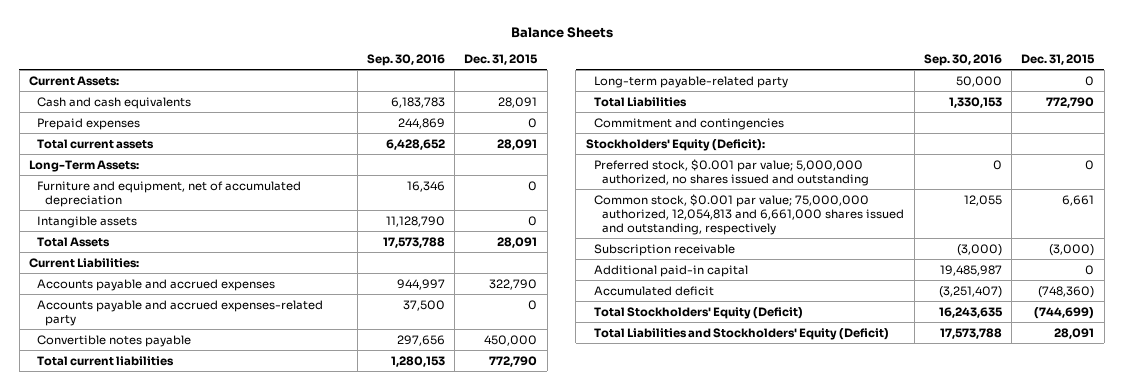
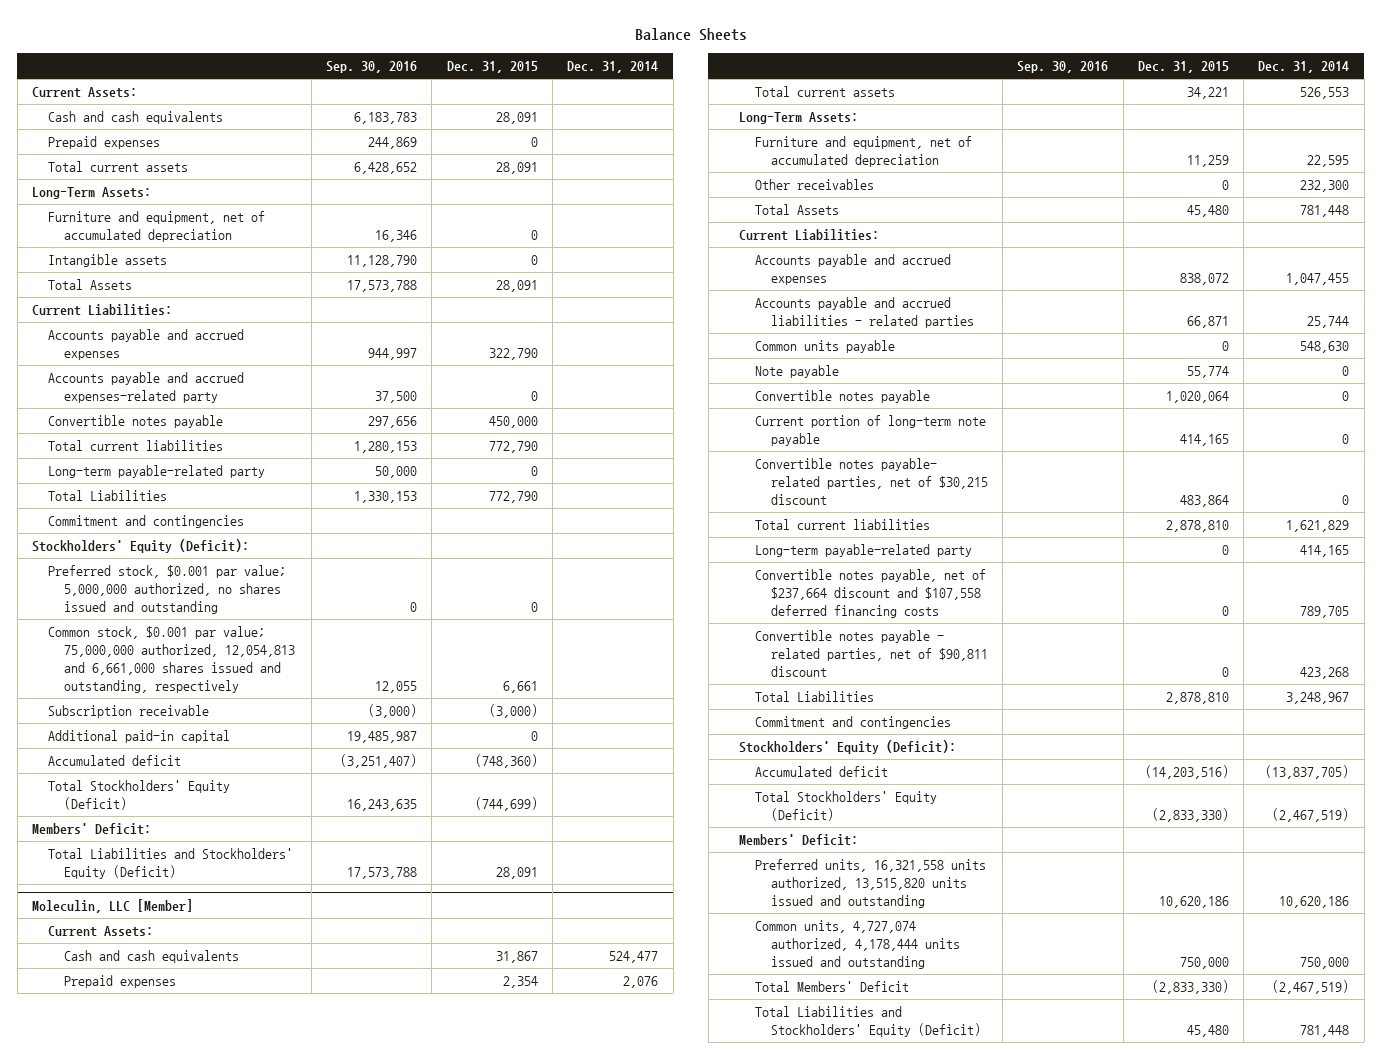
- | Sep. 30, 2016 | Dec. 31, 2015
+ | Sep. 30, 2016 | Dec. 31, 2015 | Dec. 31, 2014
+ Members' Deficit:
+ Moleculin, LLC [Member]
+ Current Assets:
+ Cash and cash equivalents | | 31,867 | 524,477
+ Prepaid expenses | | 2,354 | 2,076
+ Total current assets | | 34,221 | 526,553
+ Long-Term Assets:
+ Furniture and equipment, net of accumulated depreciation | | 11,259 | 22,595
+ Other receivables | | 0 | 232,300
+ Total Assets | | 45,480 | 781,448
+ Current Liabilities:
+ Accounts payable and accrued expenses | | 838,072 | 1,047,455
+ Accounts payable and accrued liabilities - related parties | | 66,871 | 25,744
+ Common units payable | | 0 | 548,630
+ Note payable | | 55,774 | 0
+ Convertible notes payable | | 1,020,064 | 0
+ Current portion of long-term note payable | | 414,165 | 0
+ Convertible notes payable- related parties, net of $30,215 discount | | 483,864 | 0
+ Total current liabilities | | 2,878,810 | 1,621,829
+ Long-term payable-related party | | 0 | 414,165
+ Convertible notes payable, net of $237,664 discount and $107,558 deferred financing costs | | 0 | 789,705
+ Convertible notes payable - related parties, net of $90,811 discount | | 0 | 423,268
+ Total Liabilities | | 2,878,810 | 3,248,967
+ Commitment and contingencies
+ Stockholders' Equity (Deficit):
+ Accumulated deficit | | (14,203,516) | (13,837,705)
+ Total Stockholders' Equity (Deficit) | | (2,833,330) | (2,467,519)
+ Members' Deficit:
+ Preferred units, 16,321,558 units authorized, 13,515,820 units issued and outstanding | | 10,620,186 | 10,620,186
+ Common units, 4,727,074 authorized, 4,178,444 units issued and outstanding | | 750,000 | 750,000
+ Total Members' Deficit | | (2,833,330) | (2,467,519)
+ Total Liabilities and Stockholders' Equity (Deficit) | | 45,480 | 781,448

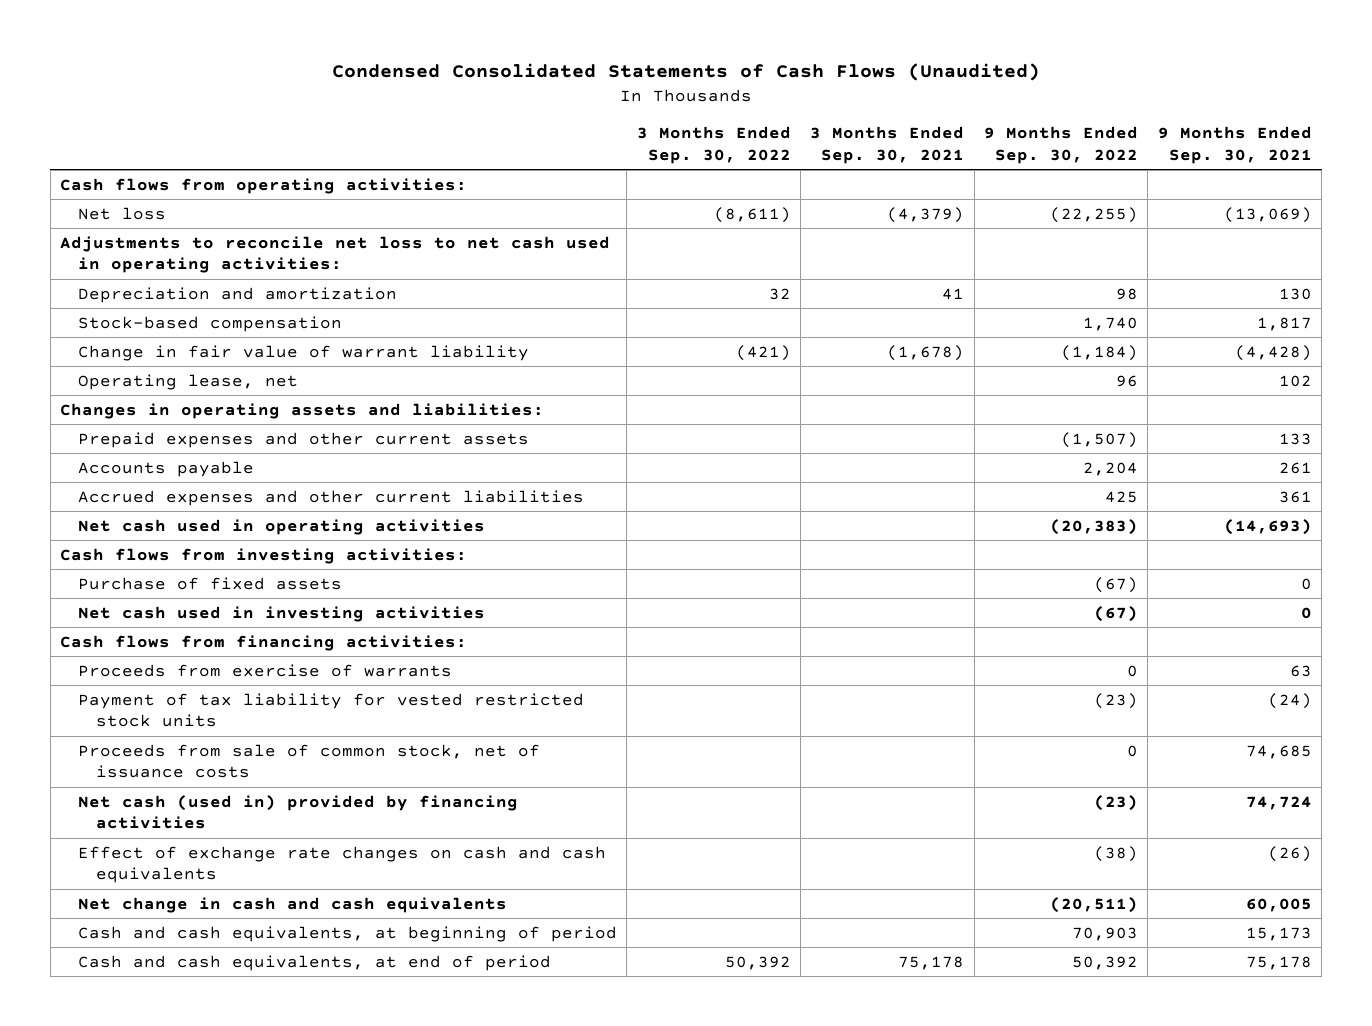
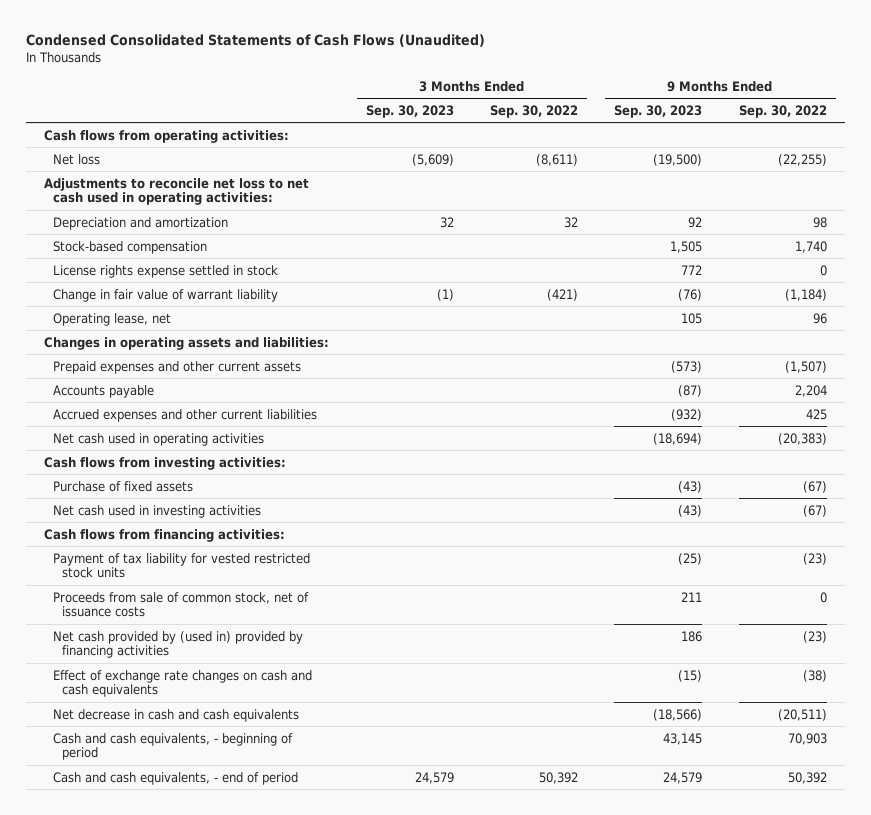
- | 3 Months Ended Sep. 30, 2022 | 3 Months Ended Sep. 30, 2021 | 9 Months Ended Sep. 30, 2022 | 9 Months Ended Sep. 30, 2021
+ | 3 Months Ended Sep. 30, 2023 | 3 Months Ended Sep. 30, 2022 | 9 Months Ended Sep. 30, 2023 | 9 Months Ended Sep. 30, 2022
+ License rights expense settled in stock | | | 772 | 0
- Proceeds from exercise of warrants | | | 0 | 63
- Net cash (used in) provided by financing activities | | | (23) | 74,724
+ Net cash provided by (used in) provided by financing activities | | | 186 | (23)
- Net change in cash and cash equivalents | | | (20,511) | 60,005
- Cash and cash equivalents, at beginning of period | | | 70,903 | 15,173
- Cash and cash equivalents, at end of period | 50,392 | 75,178 | 50,392 | 75,178
+ Net decrease in cash and cash equivalents | | | (18,566) | (20,511)
+ Cash and cash equivalents, - beginning of period | | | 43,145 | 70,903
+ Cash and cash equivalents, - end of period | 24,579 | 50,392 | 24,579 | 50,392

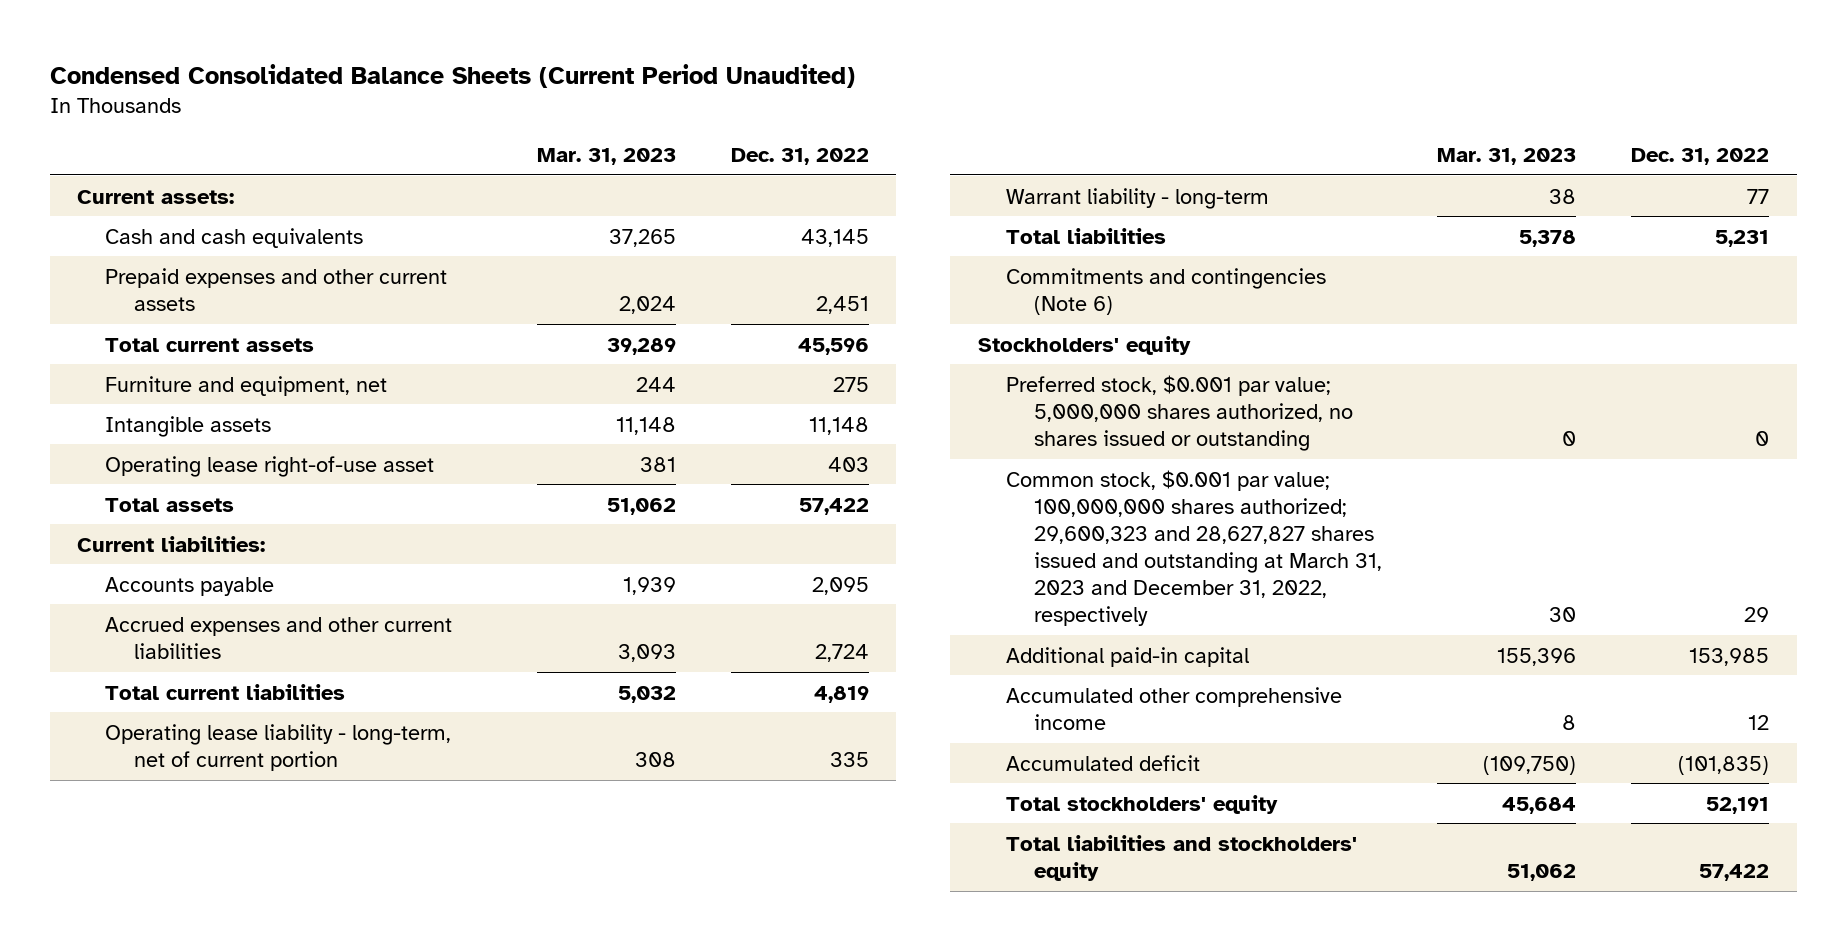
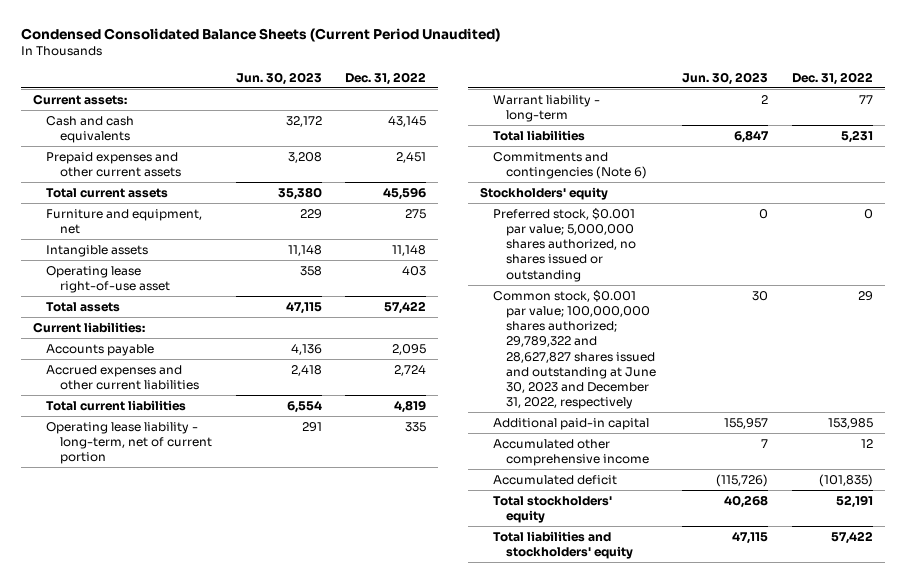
- | Mar. 31, 2023 | Dec. 31, 2022
+ | Jun. 30, 2023 | Dec. 31, 2022
- Common stock, $0.001 par value; 100,000,000 shares authorized; 29,600,323 and 28,627,827 shares issued and outstanding at March 31, 2023 and December 31, 2022, respectively | 30 | 29
+ Common stock, $0.001 par value; 100,000,000 shares authorized; 29,789,322 and 28,627,827 shares issued and outstanding at June 30, 2023 and December 31, 2022, respectively | 30 | 29

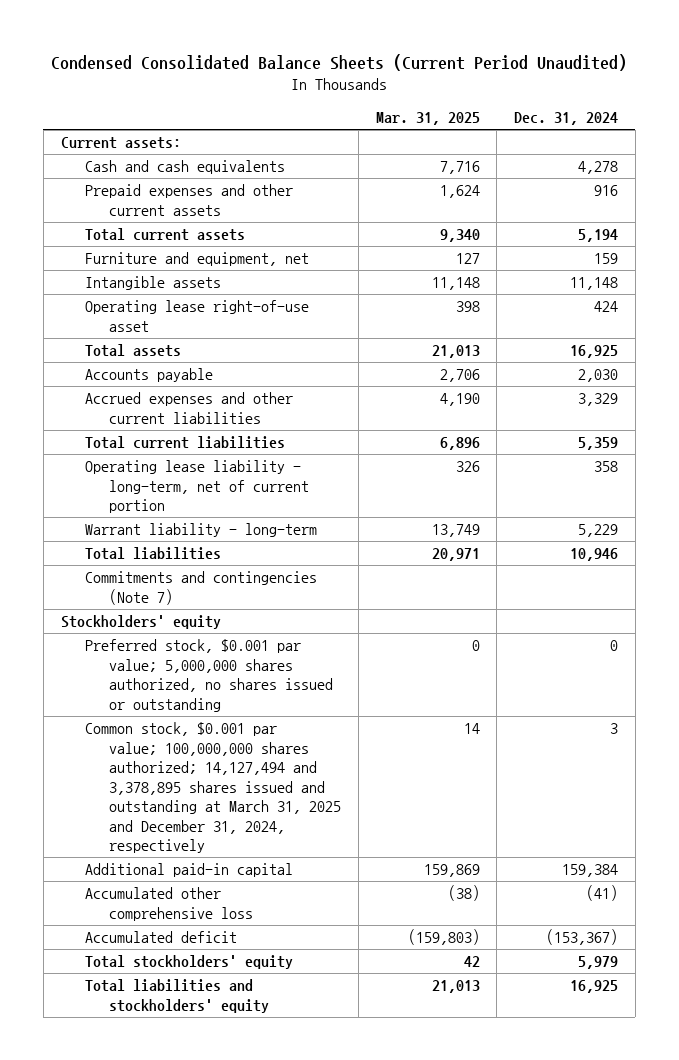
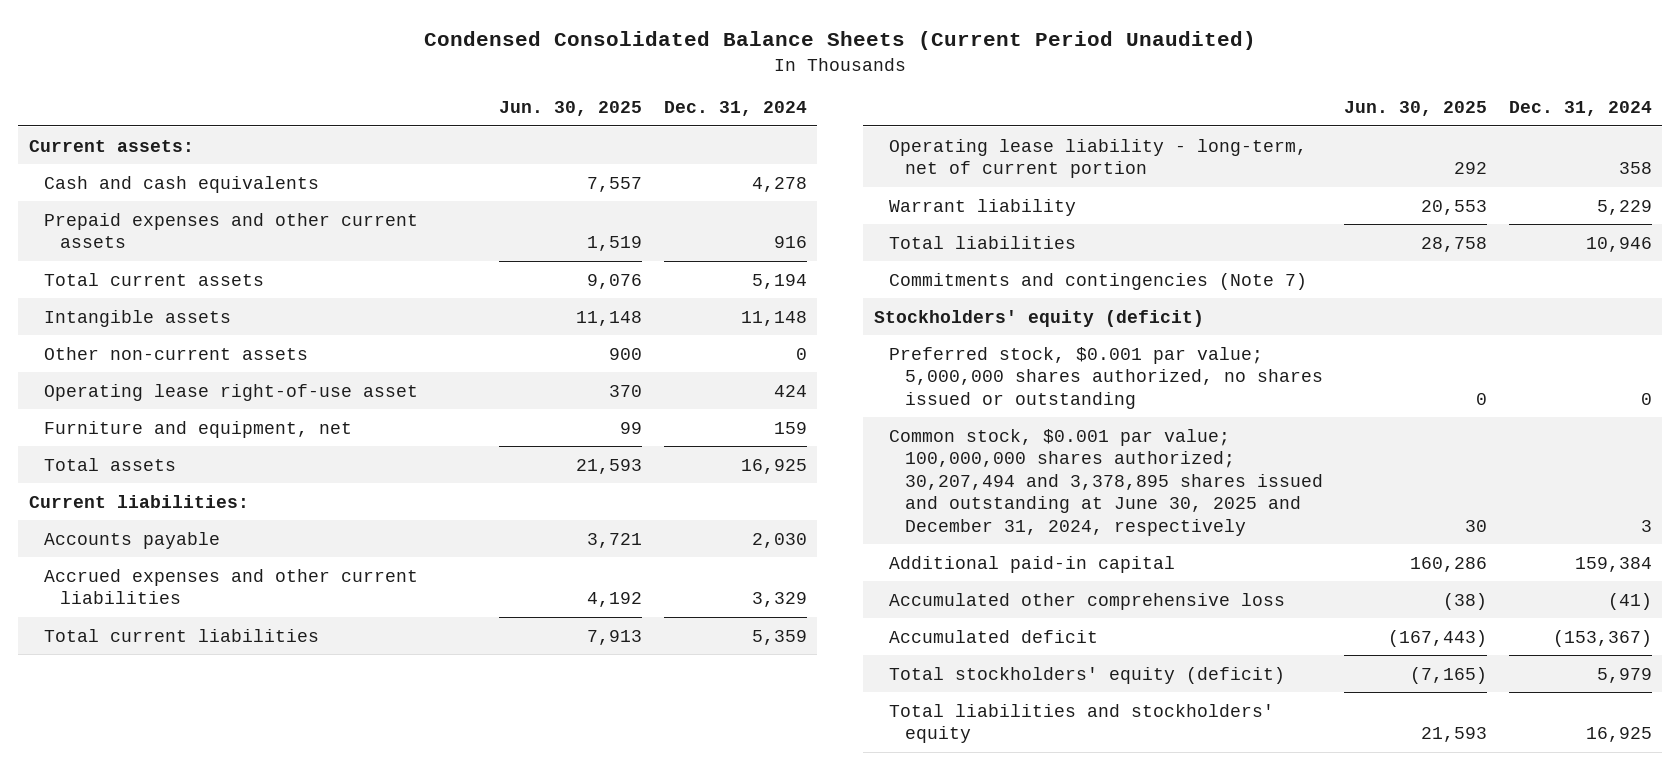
- | Mar. 31, 2025 | Dec. 31, 2024
+ | Jun. 30, 2025 | Dec. 31, 2024
+ Other non-current assets | 900 | 0
moved down: Furniture and equipment, net | 99 | 159
+ Current liabilities:
- Warrant liability - long-term | 13,749 | 5,229
+ Warrant liability | 20,553 | 5,229
- Stockholders' equity
+ Stockholders' equity (deficit)
- Common stock, $0.001 par value; 100,000,000 shares authorized; 14,127,494 and 3,378,895 shares issued and outstanding at March 31, 2025 and December 31, 2024, respectively | 14 | 3
+ Common stock, $0.001 par value; 100,000,000 shares authorized; 30,207,494 and 3,378,895 shares issued and outstanding at June 30, 2025 and December 31, 2024, respectively | 30 | 3
- Total stockholders' equity | 42 | 5,979
+ Total stockholders' equity (deficit) | (7,165) | 5,979

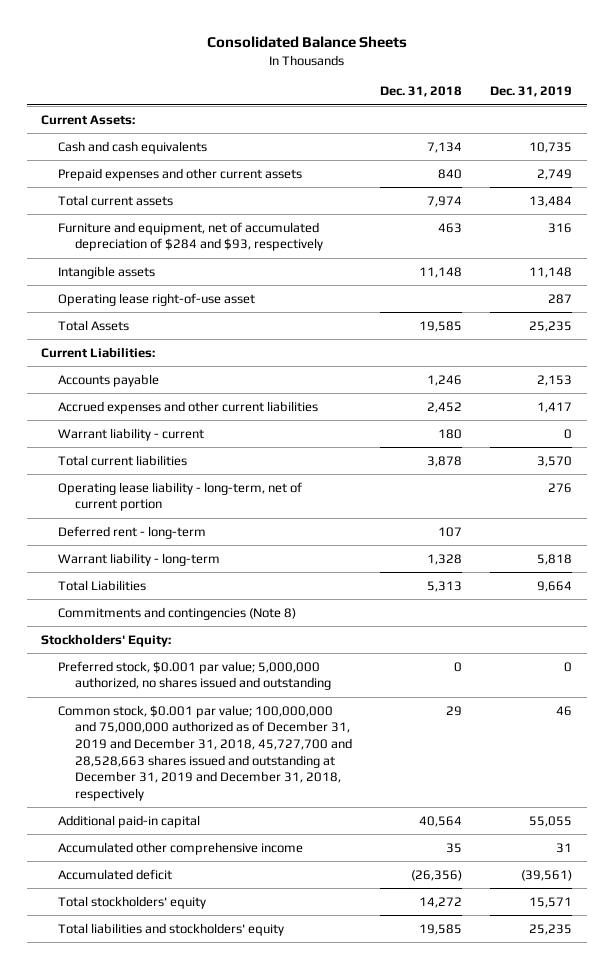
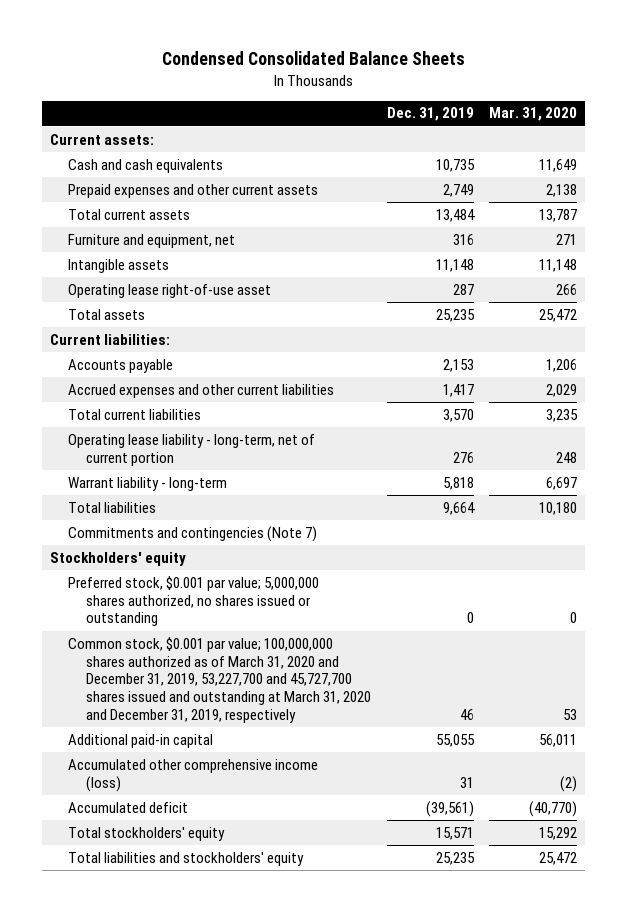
- Consolidated Balance Sheets
+ Condensed Consolidated Balance Sheets
- | Dec. 31, 2018 | Dec. 31, 2019
+ | Dec. 31, 2019 | Mar. 31, 2020
- Current Assets:
+ Current assets:
- Furniture and equipment, net of accumulated depreciation of $284 and $93, respectively | 463 | 316
+ Furniture and equipment, net | 316 | 271
- Total Assets | 19,585 | 25,235
- Current Liabilities:
+ Total assets | 25,235 | 25,472
+ Current liabilities:
- Warrant liability - current | 180 | 0
- Deferred rent - long-term | 107 |
- Total Liabilities | 5,313 | 9,664
- Commitments and contingencies (Note 8)
- Stockholders' Equity:
- Preferred stock, $0.001 par value; 5,000,000 authorized, no shares issued and outstanding | 0 | 0
- Common stock, $0.001 par value; 100,000,000 and 75,000,000 authorized as of December 31, 2019 and December 31, 2018, 45,727,700 and 28,528,663 shares issued and outstanding at December 31, 2019 and December 31, 2018, respectively | 29 | 46
+ Total liabilities | 9,664 | 10,180
+ Commitments and contingencies (Note 7)
+ Stockholders' equity
+ Preferred stock, $0.001 par value; 5,000,000 shares authorized, no shares issued or outstanding | 0 | 0
+ Common stock, $0.001 par value; 100,000,000 shares authorized as of March 31, 2020 and December 31, 2019, 53,227,700 and 45,727,700 shares issued and outstanding at March 31, 2020 and December 31, 2019, respectively | 46 | 53
- Accumulated other comprehensive income | 35 | 31
+ Accumulated other comprehensive income (loss) | 31 | (2)

